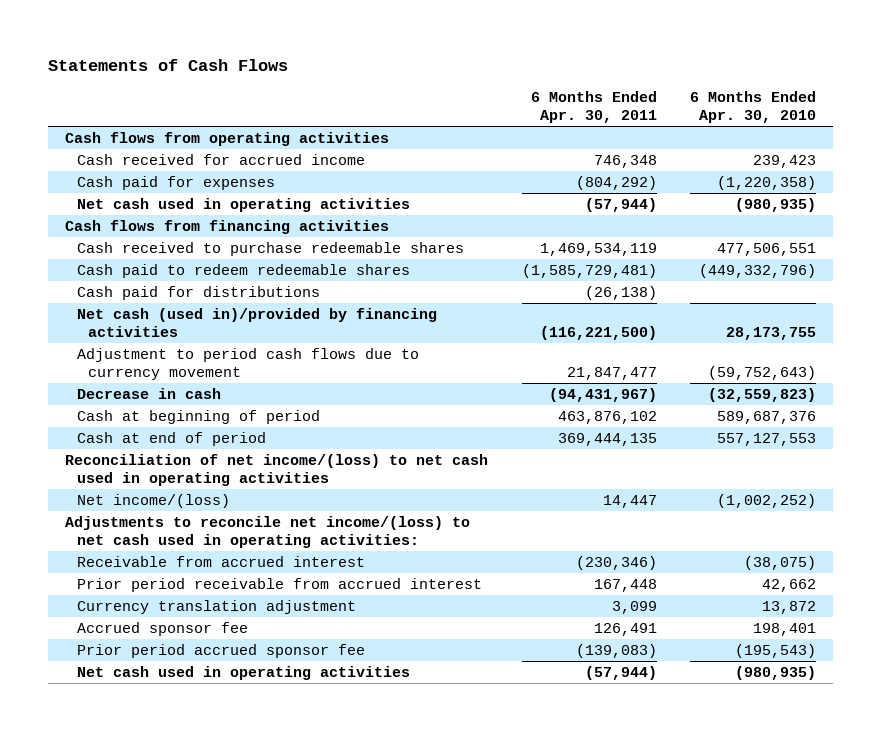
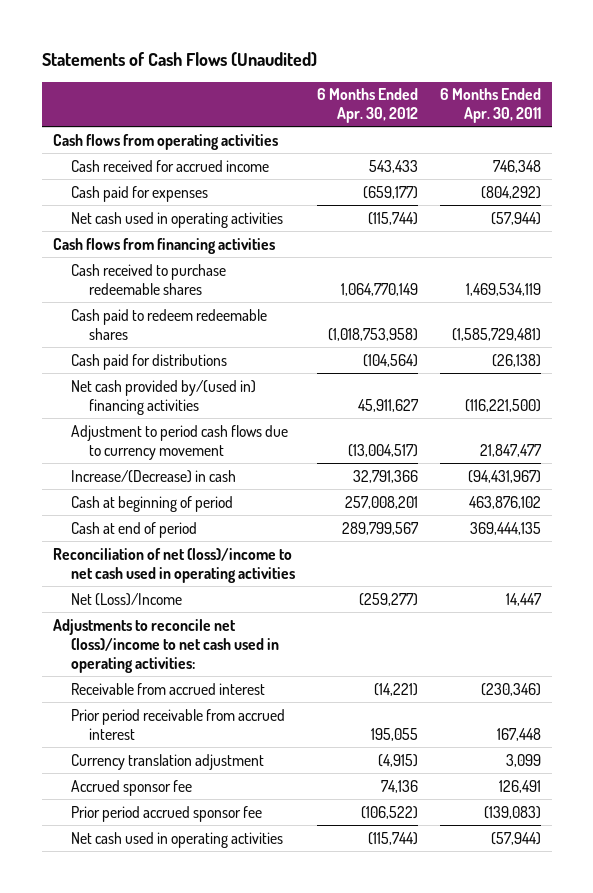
- Statements of Cash Flows
+ Statements of Cash Flows (Unaudited)
- | 6 Months Ended Apr. 30, 2011 | 6 Months Ended Apr. 30, 2010
+ | 6 Months Ended Apr. 30, 2012 | 6 Months Ended Apr. 30, 2011
- Net cash (used in)/provided by financing activities | (116,221,500) | 28,173,755
+ Net cash provided by/(used in) financing activities | 45,911,627 | (116,221,500)
- Decrease in cash | (94,431,967) | (32,559,823)
+ Increase/(Decrease) in cash | 32,791,366 | (94,431,967)
- Reconciliation of net income/(loss) to net cash used in operating activities
- Net income/(loss) | 14,447 | (1,002,252)
- Adjustments to reconcile net income/(loss) to net cash used in operating activities:
+ Reconciliation of net (loss)/income to net cash used in operating activities
+ Net (Loss)/Income | (259,277) | 14,447
+ Adjustments to reconcile net (loss)/income to net cash used in operating activities:

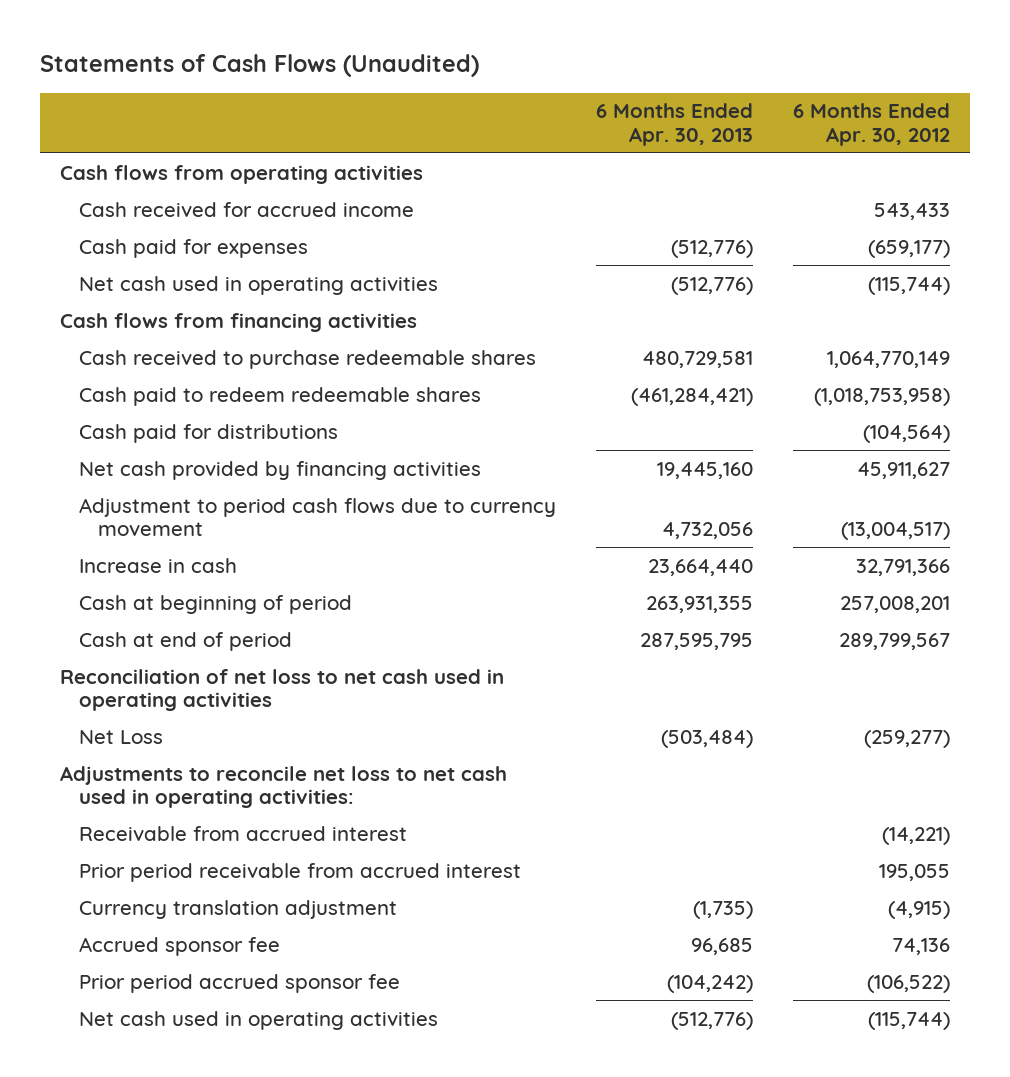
- | 6 Months Ended Apr. 30, 2012 | 6 Months Ended Apr. 30, 2011
+ | 6 Months Ended Apr. 30, 2013 | 6 Months Ended Apr. 30, 2012
- Net cash provided by/(used in) financing activities | 45,911,627 | (116,221,500)
+ Net cash provided by financing activities | 19,445,160 | 45,911,627
- Increase/(Decrease) in cash | 32,791,366 | (94,431,967)
+ Increase in cash | 23,664,440 | 32,791,366
- Reconciliation of net (loss)/income to net cash used in operating activities
- Net (Loss)/Income | (259,277) | 14,447
- Adjustments to reconcile net (loss)/income to net cash used in operating activities:
+ Reconciliation of net loss to net cash used in operating activities
+ Net Loss | (503,484) | (259,277)
+ Adjustments to reconcile net loss to net cash used in operating activities:

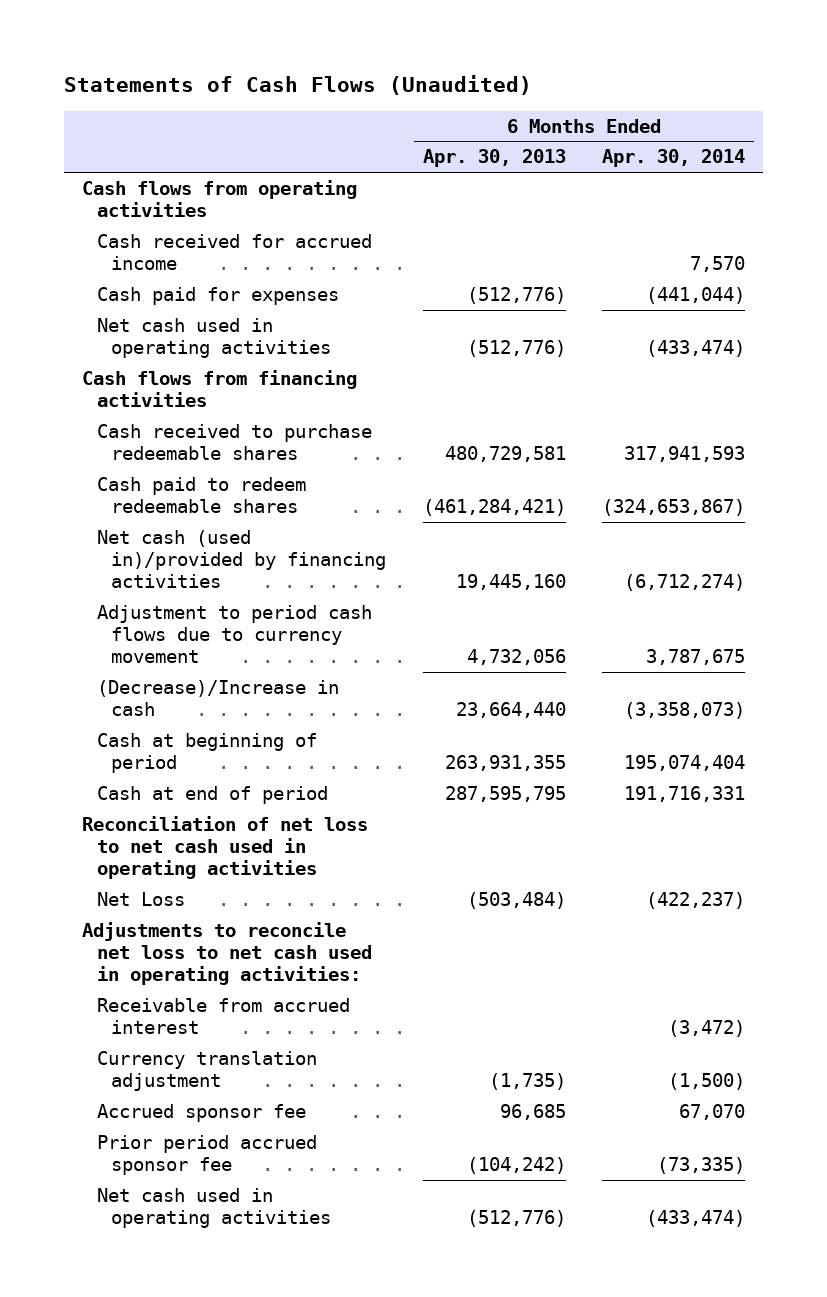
- | 6 Months Ended Apr. 30, 2013 | 6 Months Ended Apr. 30, 2012
+ | 6 Months Ended Apr. 30, 2013 | 6 Months Ended Apr. 30, 2014
- Cash paid for distributions | | (104,564)
- Net cash provided by financing activities | 19,445,160 | 45,911,627
+ Net cash (used in)/provided by financing activities | 19,445,160 | (6,712,274)
- Increase in cash | 23,664,440 | 32,791,366
+ (Decrease)/Increase in cash | 23,664,440 | (3,358,073)
- Prior period receivable from accrued interest | | 195,055

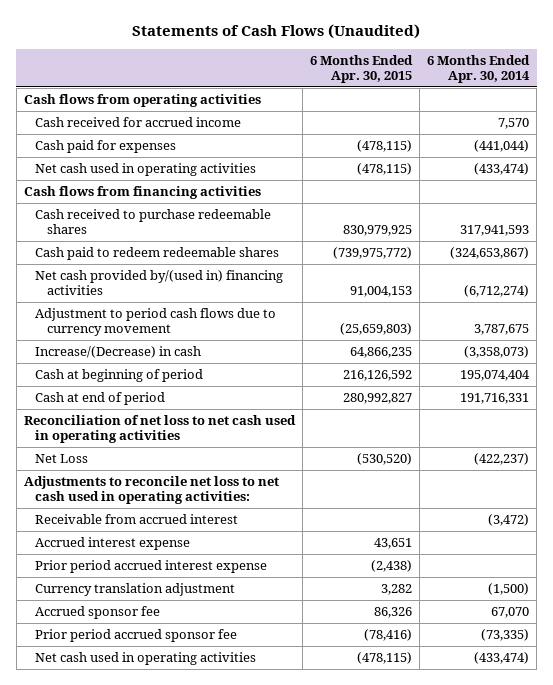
- | 6 Months Ended Apr. 30, 2013 | 6 Months Ended Apr. 30, 2014
+ | 6 Months Ended Apr. 30, 2015 | 6 Months Ended Apr. 30, 2014
- Net cash (used in)/provided by financing activities | 19,445,160 | (6,712,274)
+ Net cash provided by/(used in) financing activities | 91,004,153 | (6,712,274)
- (Decrease)/Increase in cash | 23,664,440 | (3,358,073)
+ Increase/(Decrease) in cash | 64,866,235 | (3,358,073)
+ Accrued interest expense | 43,651 |
+ Prior period accrued interest expense | (2,438) |

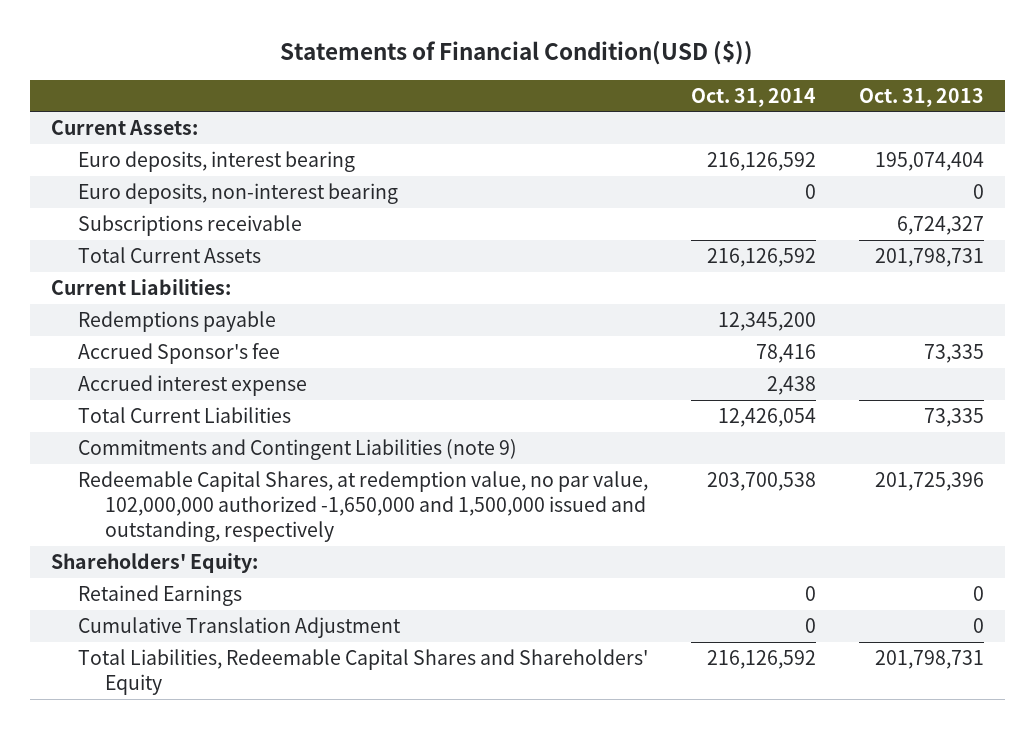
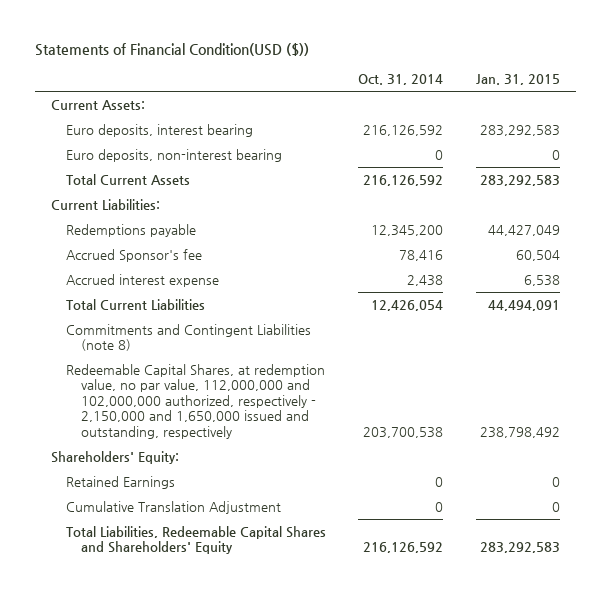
- | Oct. 31, 2014 | Oct. 31, 2013
+ | Oct. 31, 2014 | Jan. 31, 2015
- Subscriptions receivable | | 6,724,327
- Commitments and Contingent Liabilities (note 9)
- Redeemable Capital Shares, at redemption value, no par value, 102,000,000 authorized -1,650,000 and 1,500,000 issued and outstanding, respectively | 203,700,538 | 201,725,396
+ Commitments and Contingent Liabilities (note 8)
+ Redeemable Capital Shares, at redemption value, no par value, 112,000,000 and 102,000,000 authorized, respectively - 2,150,000 and 1,650,000 issued and outstanding, respectively | 203,700,538 | 238,798,492

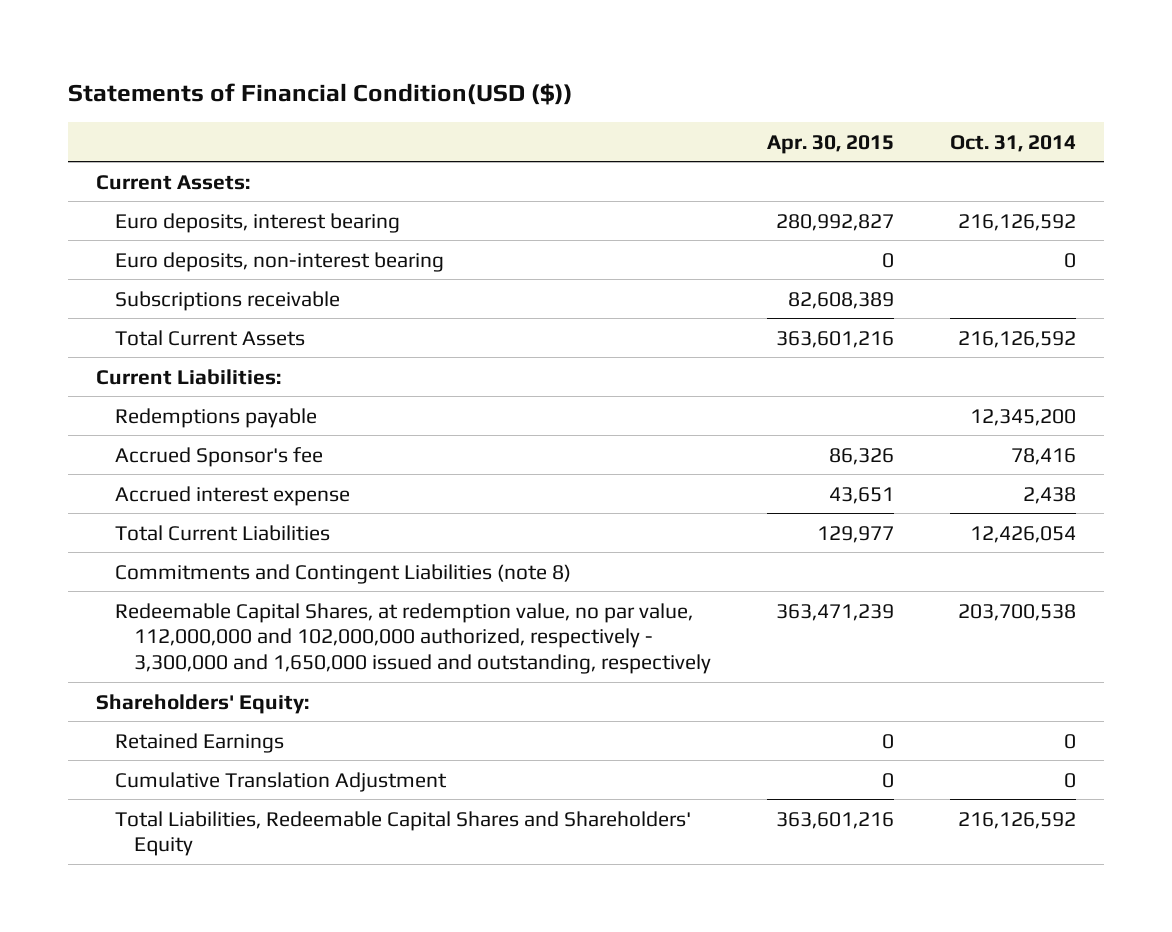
- | Oct. 31, 2014 | Jan. 31, 2015
+ | Apr. 30, 2015 | Oct. 31, 2014
+ Subscriptions receivable | 82,608,389 |
- Redeemable Capital Shares, at redemption value, no par value, 112,000,000 and 102,000,000 authorized, respectively - 2,150,000 and 1,650,000 issued and outstanding, respectively | 203,700,538 | 238,798,492
+ Redeemable Capital Shares, at redemption value, no par value, 112,000,000 and 102,000,000 authorized, respectively - 3,300,000 and 1,650,000 issued and outstanding, respectively | 363,471,239 | 203,700,538

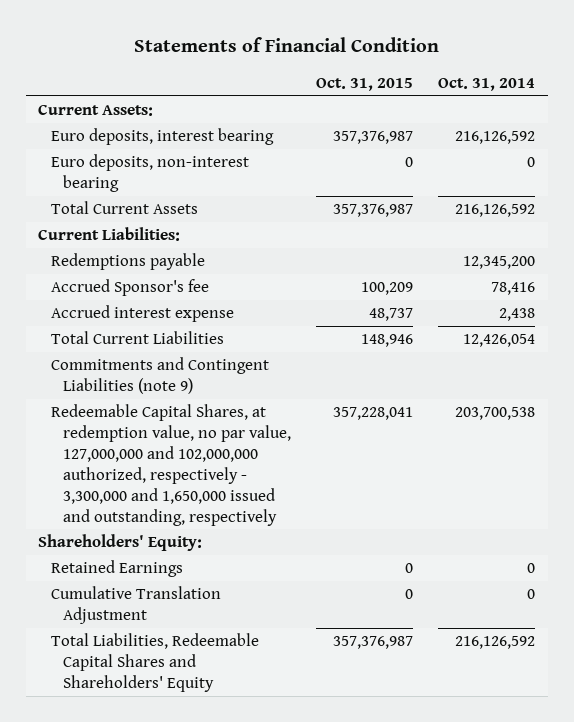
- Statements of Financial Condition(USD ($))
+ Statements of Financial Condition
- | Apr. 30, 2015 | Oct. 31, 2014
+ | Oct. 31, 2015 | Oct. 31, 2014
- Subscriptions receivable | 82,608,389 |
- Commitments and Contingent Liabilities (note 8)
- Redeemable Capital Shares, at redemption value, no par value, 112,000,000 and 102,000,000 authorized, respectively - 3,300,000 and 1,650,000 issued and outstanding, respectively | 363,471,239 | 203,700,538
+ Commitments and Contingent Liabilities (note 9)
+ Redeemable Capital Shares, at redemption value, no par value, 127,000,000 and 102,000,000 authorized, respectively - 3,300,000 and 1,650,000 issued and outstanding, respectively | 357,228,041 | 203,700,538

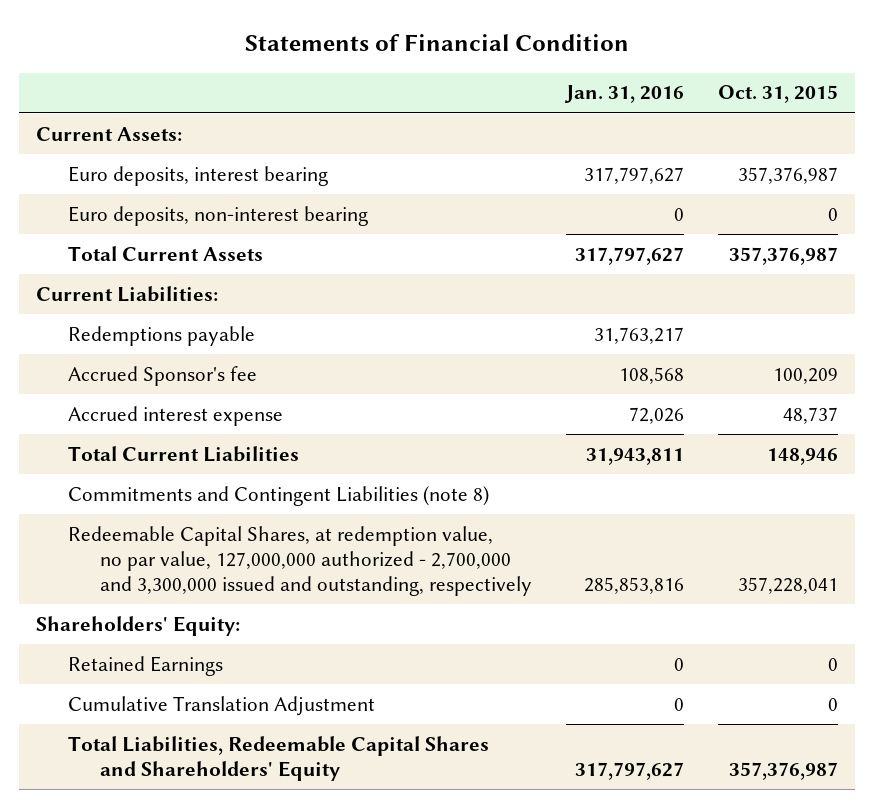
- | Oct. 31, 2015 | Oct. 31, 2014
+ | Jan. 31, 2016 | Oct. 31, 2015
- Commitments and Contingent Liabilities (note 9)
- Redeemable Capital Shares, at redemption value, no par value, 127,000,000 and 102,000,000 authorized, respectively - 3,300,000 and 1,650,000 issued and outstanding, respectively | 357,228,041 | 203,700,538
+ Commitments and Contingent Liabilities (note 8)
+ Redeemable Capital Shares, at redemption value, no par value, 127,000,000 authorized - 2,700,000 and 3,300,000 issued and outstanding, respectively | 285,853,816 | 357,228,041

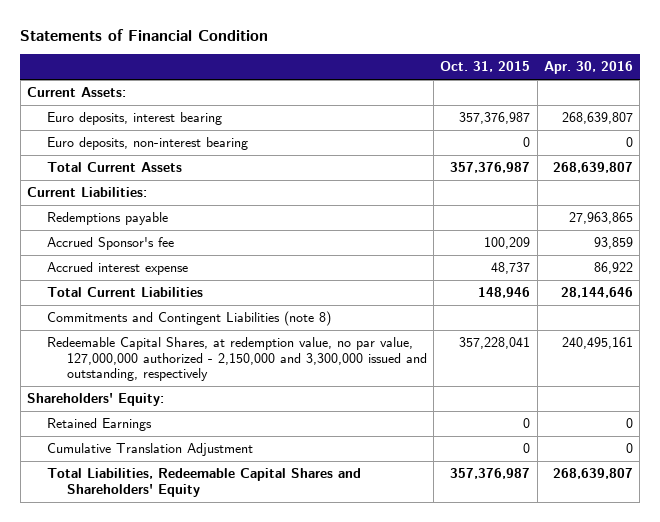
- | Jan. 31, 2016 | Oct. 31, 2015
+ | Oct. 31, 2015 | Apr. 30, 2016
- Redeemable Capital Shares, at redemption value, no par value, 127,000,000 authorized - 2,700,000 and 3,300,000 issued and outstanding, respectively | 285,853,816 | 357,228,041
+ Redeemable Capital Shares, at redemption value, no par value, 127,000,000 authorized - 2,150,000 and 3,300,000 issued and outstanding, respectively | 357,228,041 | 240,495,161

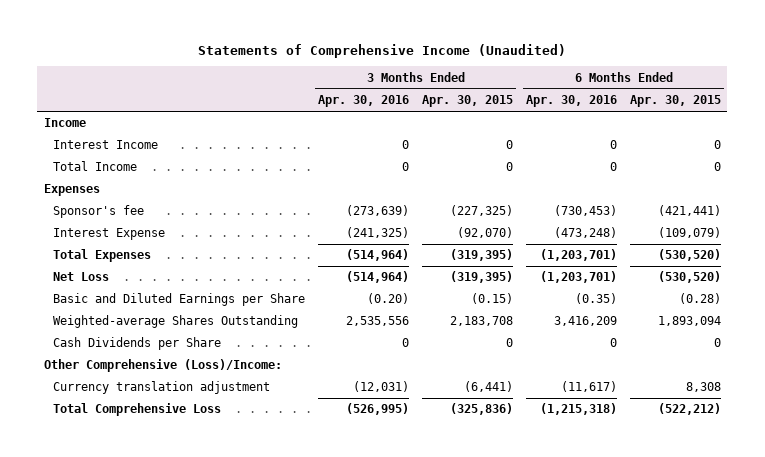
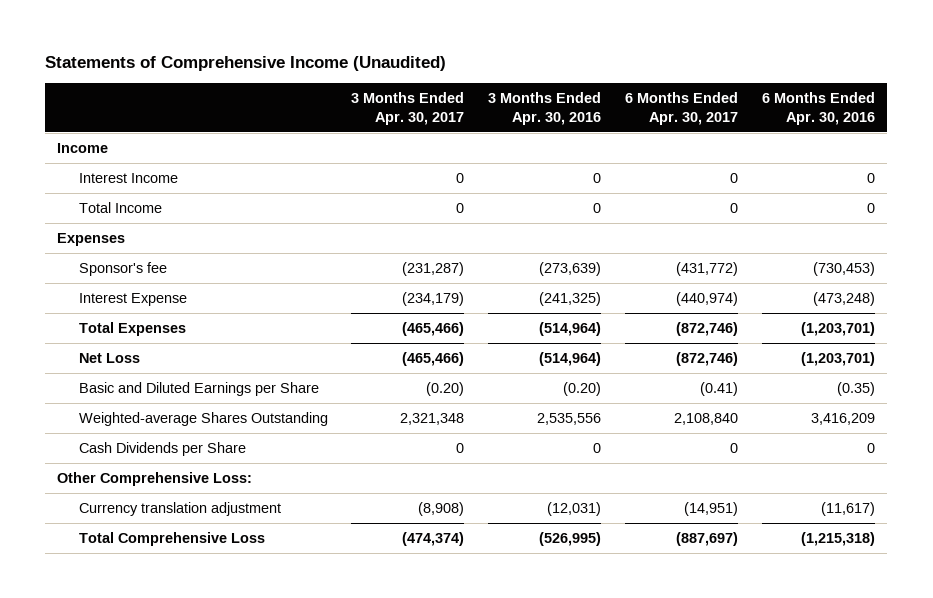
- | 3 Months Ended Apr. 30, 2016 | 3 Months Ended Apr. 30, 2015 | 6 Months Ended Apr. 30, 2016 | 6 Months Ended Apr. 30, 2015
+ | 3 Months Ended Apr. 30, 2017 | 3 Months Ended Apr. 30, 2016 | 6 Months Ended Apr. 30, 2017 | 6 Months Ended Apr. 30, 2016
- Other Comprehensive (Loss)/Income:
+ Other Comprehensive Loss:

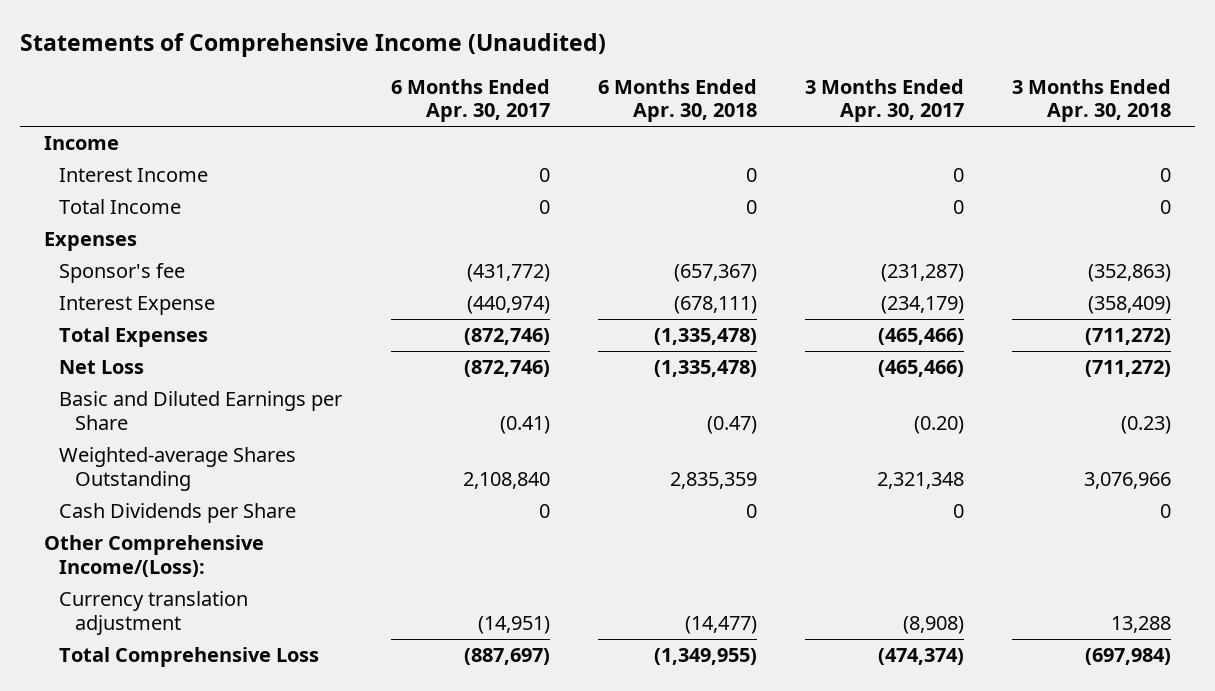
- | 3 Months Ended Apr. 30, 2017 | 3 Months Ended Apr. 30, 2016 | 6 Months Ended Apr. 30, 2017 | 6 Months Ended Apr. 30, 2016
+ | 6 Months Ended Apr. 30, 2017 | 6 Months Ended Apr. 30, 2018 | 3 Months Ended Apr. 30, 2017 | 3 Months Ended Apr. 30, 2018
- Other Comprehensive Loss:
+ Other Comprehensive Income/(Loss):

